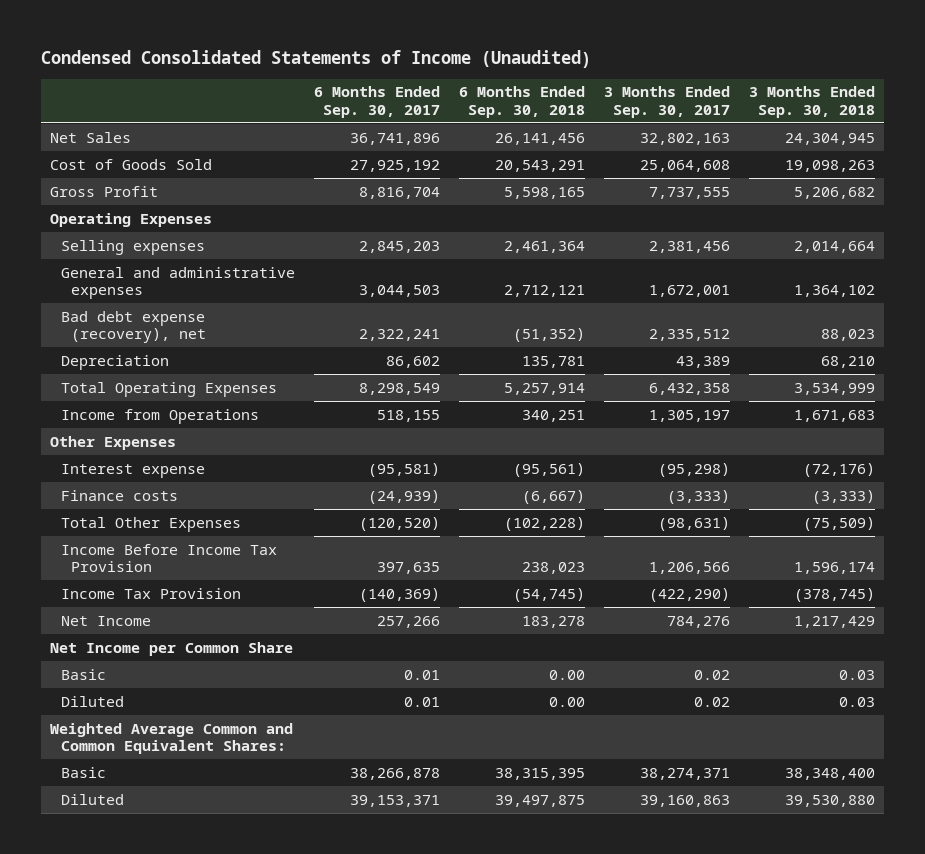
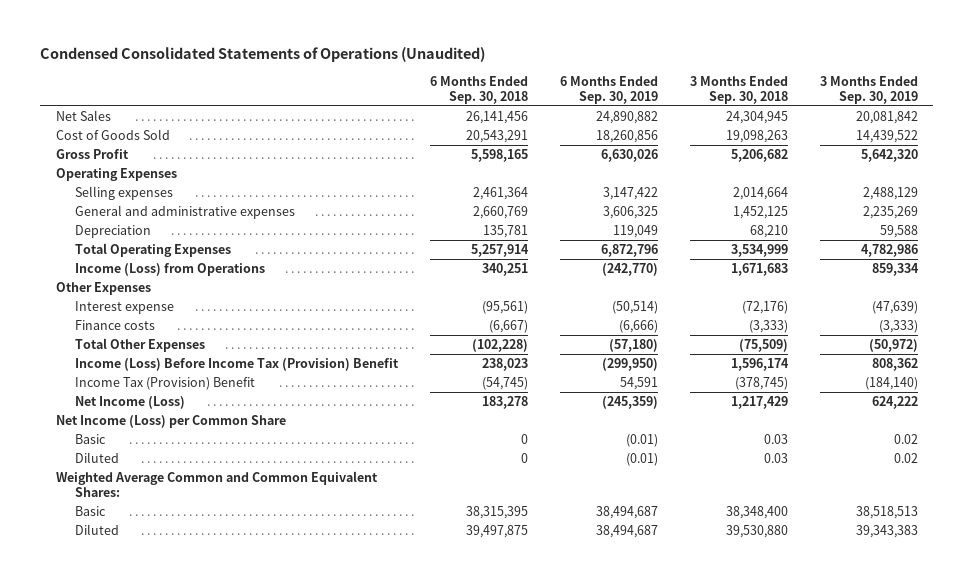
- Condensed Consolidated Statements of Income (Unaudited)
+ Condensed Consolidated Statements of Operations (Unaudited)
- | 6 Months Ended Sep. 30, 2017 | 6 Months Ended Sep. 30, 2018 | 3 Months Ended Sep. 30, 2017 | 3 Months Ended Sep. 30, 2018
+ | 6 Months Ended Sep. 30, 2018 | 6 Months Ended Sep. 30, 2019 | 3 Months Ended Sep. 30, 2018 | 3 Months Ended Sep. 30, 2019
- General and administrative expenses | 3,044,503 | 2,712,121 | 1,672,001 | 1,364,102
- Bad debt expense (recovery), net | 2,322,241 | (51,352) | 2,335,512 | 88,023
+ General and administrative expenses | 2,660,769 | 3,606,325 | 1,452,125 | 2,235,269
- Income from Operations | 518,155 | 340,251 | 1,305,197 | 1,671,683
+ Income (Loss) from Operations | 340,251 | (242,770) | 1,671,683 | 859,334
- Income Before Income Tax Provision | 397,635 | 238,023 | 1,206,566 | 1,596,174
- Income Tax Provision | (140,369) | (54,745) | (422,290) | (378,745)
- Net Income | 257,266 | 183,278 | 784,276 | 1,217,429
- Net Income per Common Share
- Basic | 0.01 | 0.00 | 0.02 | 0.03
- Diluted | 0.01 | 0.00 | 0.02 | 0.03
+ Income (Loss) Before Income Tax (Provision) Benefit | 238,023 | (299,950) | 1,596,174 | 808,362
+ Income Tax (Provision) Benefit | (54,745) | 54,591 | (378,745) | (184,140)
+ Net Income (Loss) | 183,278 | (245,359) | 1,217,429 | 624,222
+ Net Income (Loss) per Common Share
+ Basic | 0 | (0.01) | 0.03 | 0.02
+ Diluted | 0 | (0.01) | 0.03 | 0.02

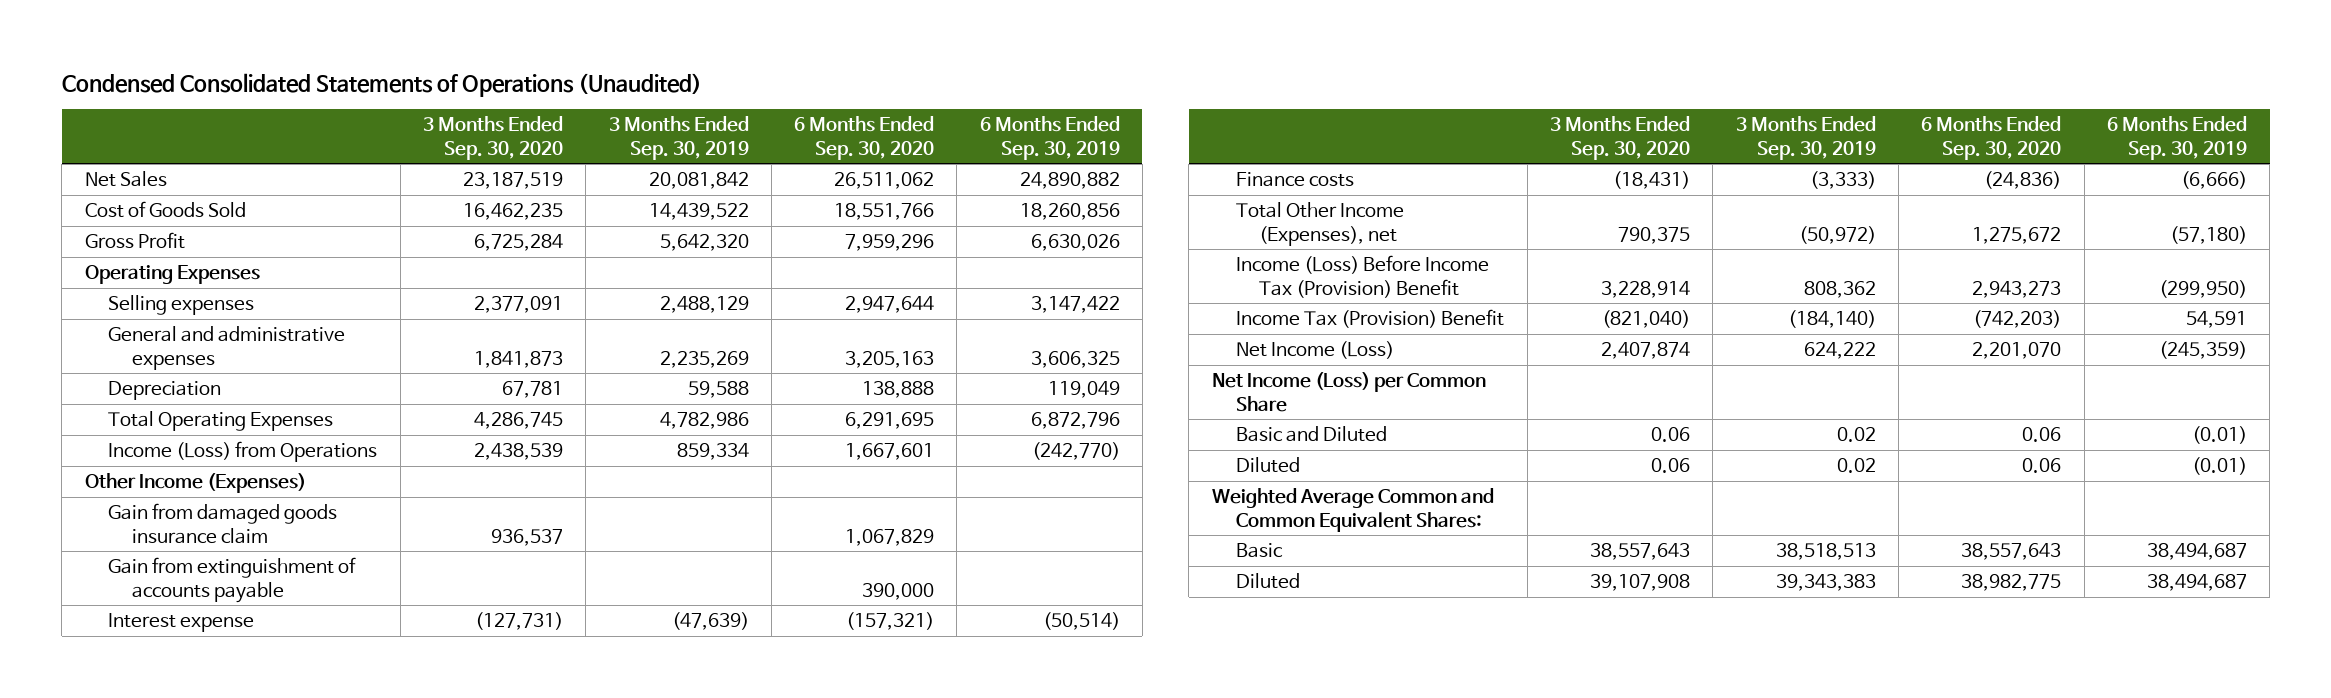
- | 6 Months Ended Sep. 30, 2018 | 6 Months Ended Sep. 30, 2019 | 3 Months Ended Sep. 30, 2018 | 3 Months Ended Sep. 30, 2019
+ | 3 Months Ended Sep. 30, 2020 | 3 Months Ended Sep. 30, 2019 | 6 Months Ended Sep. 30, 2020 | 6 Months Ended Sep. 30, 2019
- Other Expenses
+ Other Income (Expenses)
+ Gain from damaged goods insurance claim | 936,537 | | 1,067,829 |
+ Gain from extinguishment of accounts payable | | | 390,000 |
- Total Other Expenses | (102,228) | (57,180) | (75,509) | (50,972)
+ Total Other Income (Expenses), net | 790,375 | (50,972) | 1,275,672 | (57,180)
- Basic | 0 | (0.01) | 0.03 | 0.02
+ Basic and Diluted | 0.06 | 0.02 | 0.06 | (0.01)

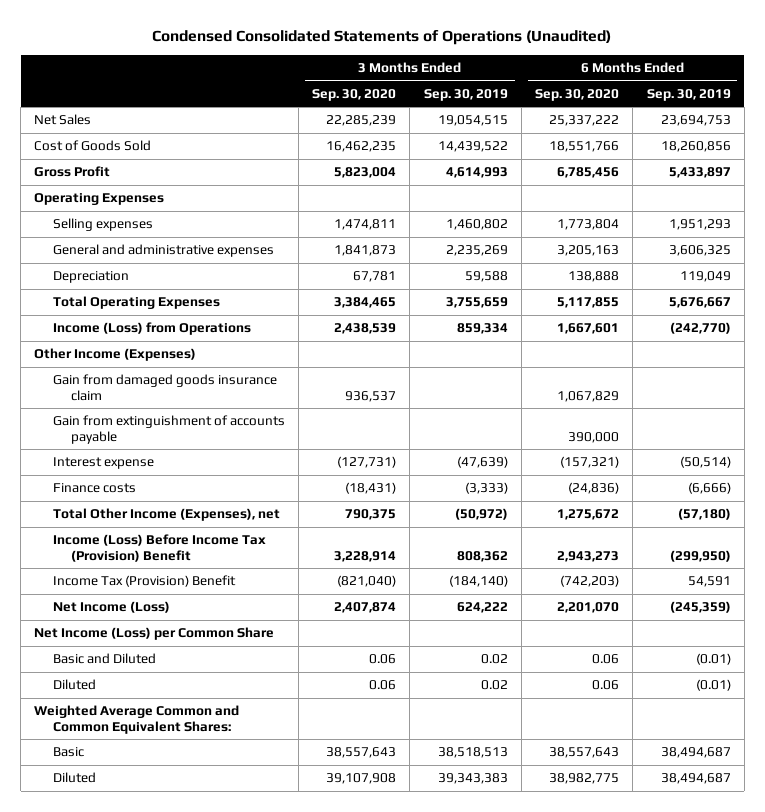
- Net Sales | 23,187,519 | 20,081,842 | 26,511,062 | 24,890,882
+ Net Sales | 22,285,239 | 19,054,515 | 25,337,222 | 23,694,753
- Gross Profit | 6,725,284 | 5,642,320 | 7,959,296 | 6,630,026
+ Gross Profit | 5,823,004 | 4,614,993 | 6,785,456 | 5,433,897
- Selling expenses | 2,377,091 | 2,488,129 | 2,947,644 | 3,147,422
+ Selling expenses | 1,474,811 | 1,460,802 | 1,773,804 | 1,951,293
- Total Operating Expenses | 4,286,745 | 4,782,986 | 6,291,695 | 6,872,796
+ Total Operating Expenses | 3,384,465 | 3,755,659 | 5,117,855 | 5,676,667

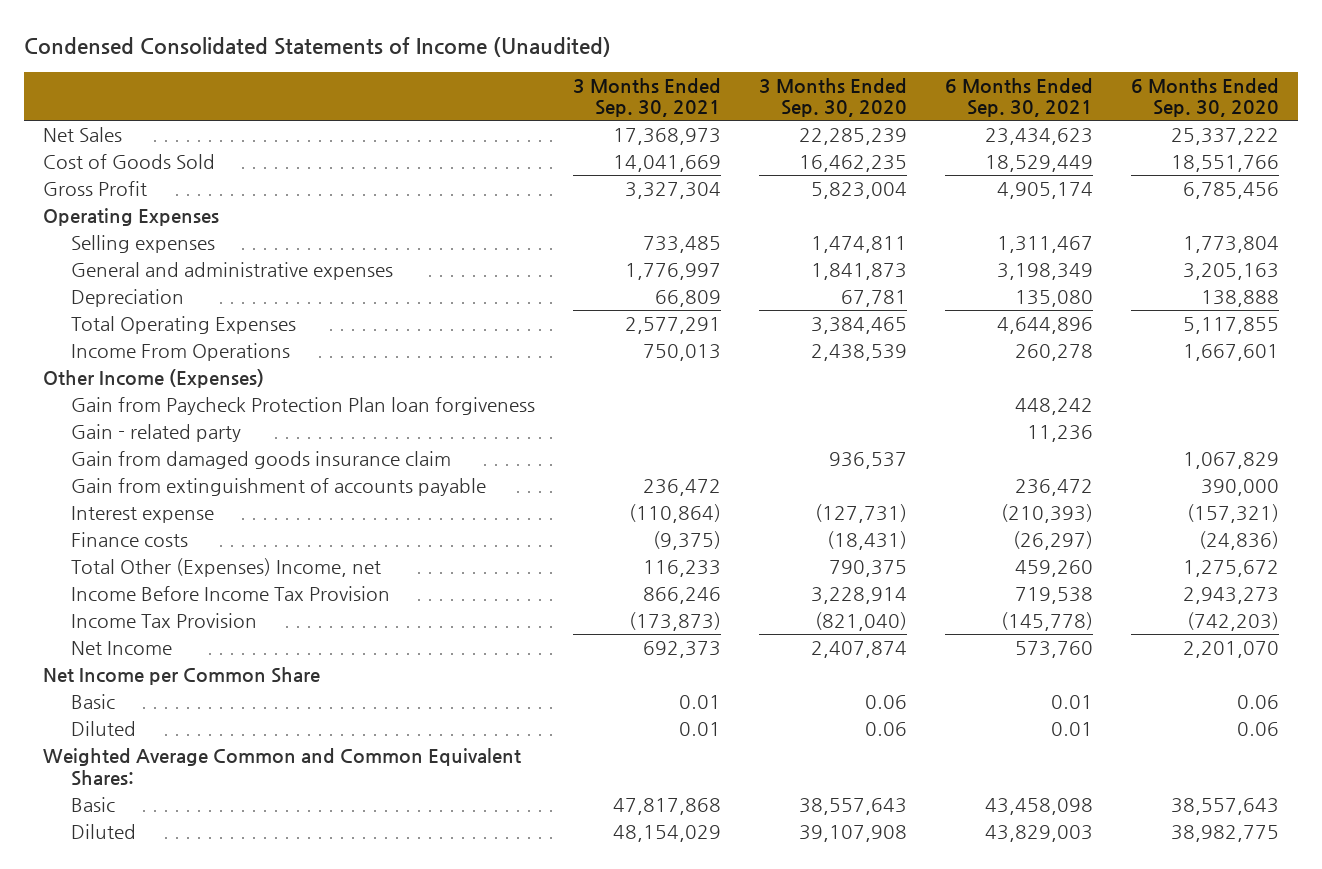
- Condensed Consolidated Statements of Operations (Unaudited)
+ Condensed Consolidated Statements of Income (Unaudited)
- | 3 Months Ended Sep. 30, 2020 | 3 Months Ended Sep. 30, 2019 | 6 Months Ended Sep. 30, 2020 | 6 Months Ended Sep. 30, 2019
+ | 3 Months Ended Sep. 30, 2021 | 3 Months Ended Sep. 30, 2020 | 6 Months Ended Sep. 30, 2021 | 6 Months Ended Sep. 30, 2020
- Income (Loss) from Operations | 2,438,539 | 859,334 | 1,667,601 | (242,770)
+ Income From Operations | 750,013 | 2,438,539 | 260,278 | 1,667,601
+ Gain from Paycheck Protection Plan loan forgiveness | | | 448,242 |
+ Gain - related party | | | 11,236 |
- Total Other Income (Expenses), net | 790,375 | (50,972) | 1,275,672 | (57,180)
- Income (Loss) Before Income Tax (Provision) Benefit | 3,228,914 | 808,362 | 2,943,273 | (299,950)
- Income Tax (Provision) Benefit | (821,040) | (184,140) | (742,203) | 54,591
- Net Income (Loss) | 2,407,874 | 624,222 | 2,201,070 | (245,359)
- Net Income (Loss) per Common Share
- Basic and Diluted | 0.06 | 0.02 | 0.06 | (0.01)
+ Total Other (Expenses) Income, net | 116,233 | 790,375 | 459,260 | 1,275,672
+ Income Before Income Tax Provision | 866,246 | 3,228,914 | 719,538 | 2,943,273
+ Income Tax Provision | (173,873) | (821,040) | (145,778) | (742,203)
+ Net Income | 692,373 | 2,407,874 | 573,760 | 2,201,070
+ Net Income per Common Share
+ Basic | 0.01 | 0.06 | 0.01 | 0.06

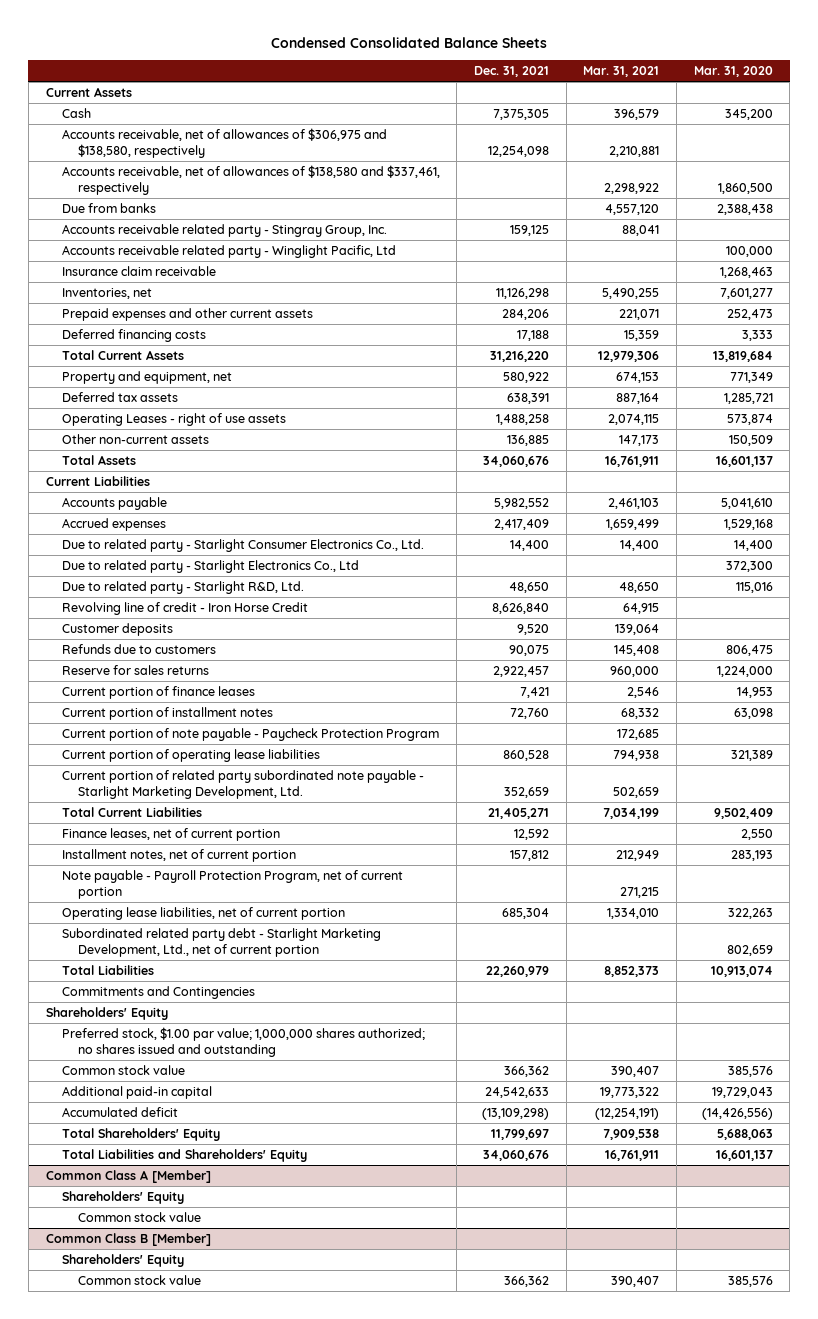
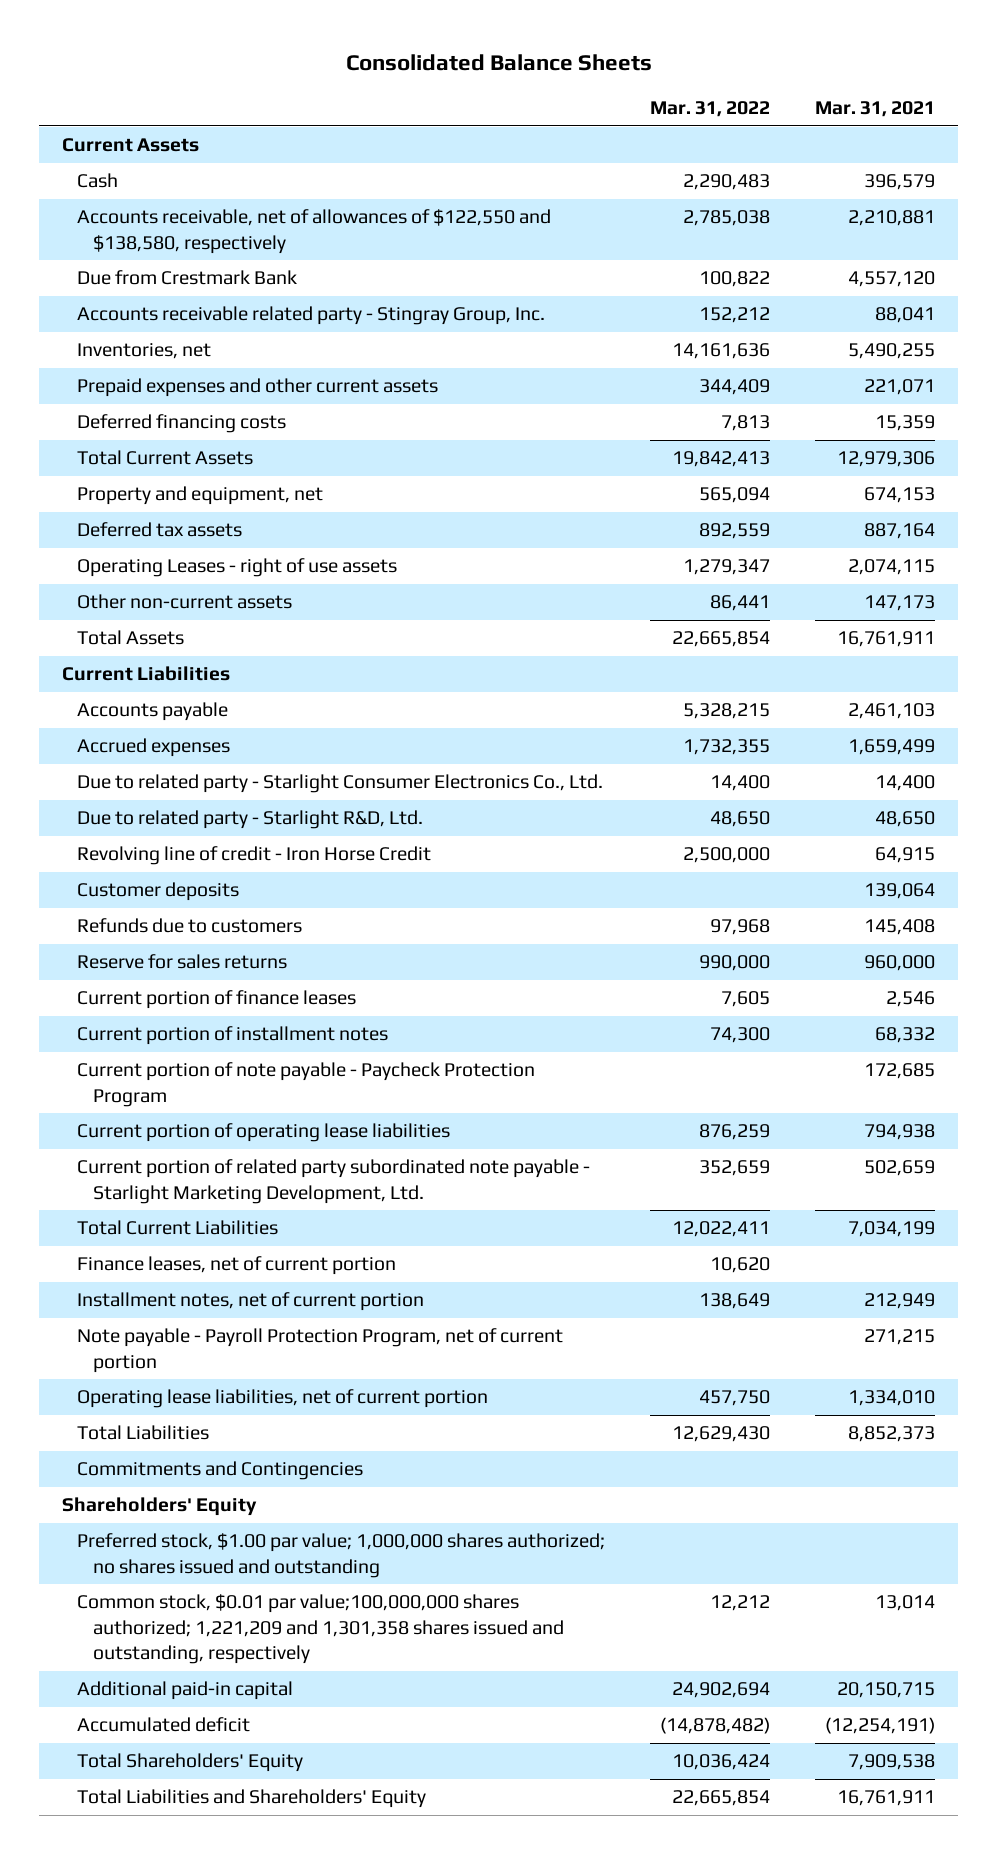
- Condensed Consolidated Balance Sheets
+ Consolidated Balance Sheets
- | Dec. 31, 2021 | Mar. 31, 2021 | Mar. 31, 2020
+ | Mar. 31, 2022 | Mar. 31, 2021
- Accounts receivable, net of allowances of $306,975 and $138,580, respectively | 12,254,098 | 2,210,881 |
- Accounts receivable, net of allowances of $138,580 and $337,461, respectively | | 2,298,922 | 1,860,500
- Due from banks | | 4,557,120 | 2,388,438
+ Accounts receivable, net of allowances of $122,550 and $138,580, respectively | 2,785,038 | 2,210,881
+ Due from Crestmark Bank | 100,822 | 4,557,120
- Accounts receivable related party - Winglight Pacific, Ltd | | | 100,000
- Insurance claim receivable | | | 1,268,463
- Due to related party - Starlight Electronics Co., Ltd | | | 372,300
- Subordinated related party debt - Starlight Marketing Development, Ltd., net of current portion | | | 802,659
- Common stock value | 366,362 | 390,407 | 385,576
- Additional paid-in capital | 24,542,633 | 19,773,322 | 19,729,043
+ Common stock, $0.01 par value;100,000,000 shares authorized; 1,221,209 and 1,301,358 shares issued and outstanding, respectively | 12,212 | 13,014
+ Additional paid-in capital | 24,902,694 | 20,150,715
- Common Class A [Member]
- Shareholders' Equity
- Common stock value
- Common Class B [Member]
- Shareholders' Equity
- Common stock value | 366,362 | 390,407 | 385,576

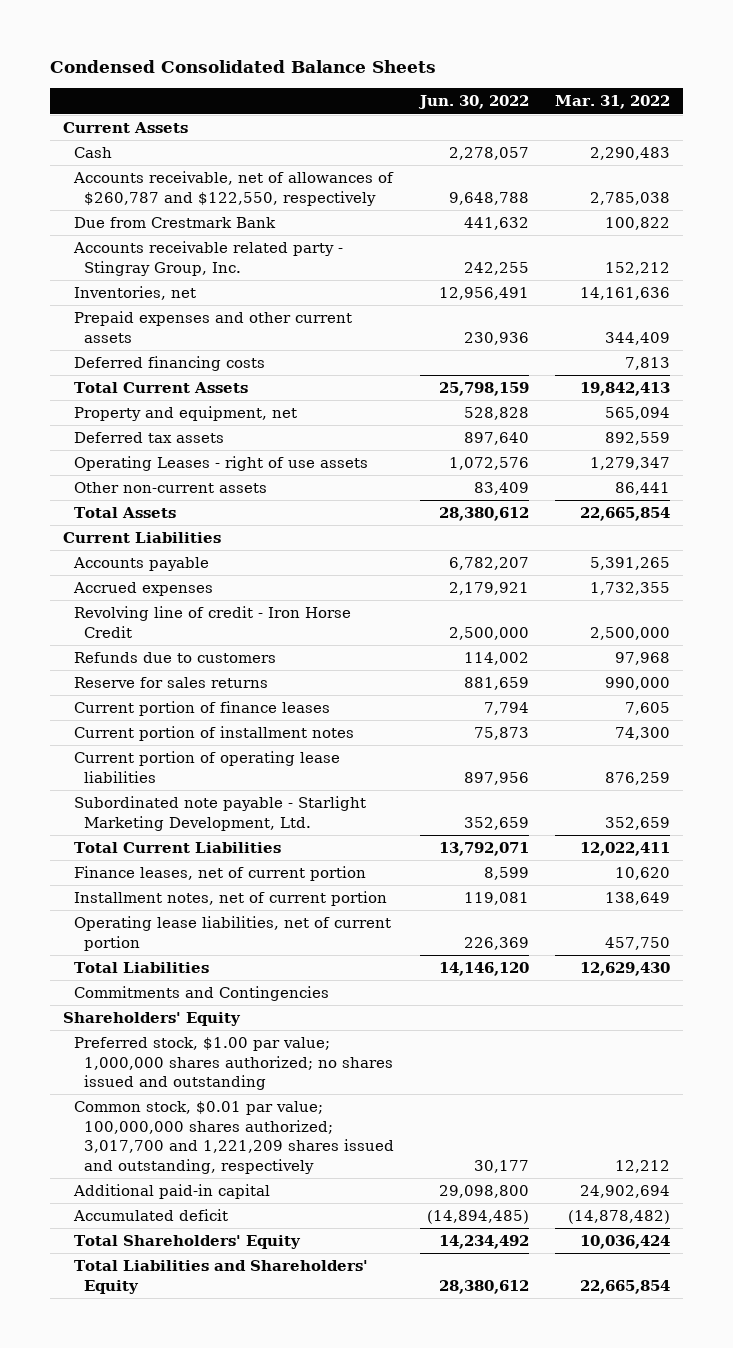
- Consolidated Balance Sheets
+ Condensed Consolidated Balance Sheets
- | Mar. 31, 2022 | Mar. 31, 2021
+ | Jun. 30, 2022 | Mar. 31, 2022
- Accounts receivable, net of allowances of $122,550 and $138,580, respectively | 2,785,038 | 2,210,881
+ Accounts receivable, net of allowances of $260,787 and $122,550, respectively | 9,648,788 | 2,785,038
- Accounts payable | 5,328,215 | 2,461,103
+ Accounts payable | 6,782,207 | 5,391,265
- Due to related party - Starlight Consumer Electronics Co., Ltd. | 14,400 | 14,400
- Due to related party - Starlight R&D, Ltd. | 48,650 | 48,650
- Customer deposits | | 139,064
- Current portion of note payable - Paycheck Protection Program | | 172,685
- Current portion of related party subordinated note payable - Starlight Marketing Development, Ltd. | 352,659 | 502,659
+ Subordinated note payable - Starlight Marketing Development, Ltd. | 352,659 | 352,659
- Note payable - Payroll Protection Program, net of current portion | | 271,215
- Common stock, $0.01 par value;100,000,000 shares authorized; 1,221,209 and 1,301,358 shares issued and outstanding, respectively | 12,212 | 13,014
+ Common stock, $0.01 par value; 100,000,000 shares authorized; 3,017,700 and 1,221,209 shares issued and outstanding, respectively | 30,177 | 12,212

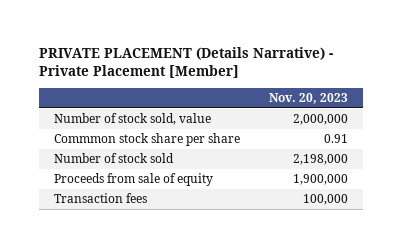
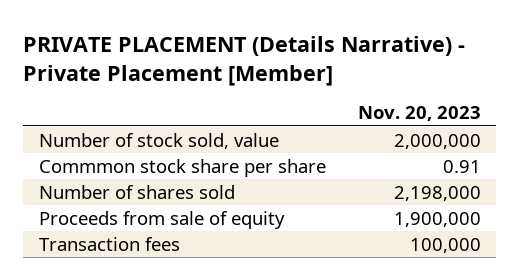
- Number of stock sold | 2,198,000
+ Number of shares sold | 2,198,000

